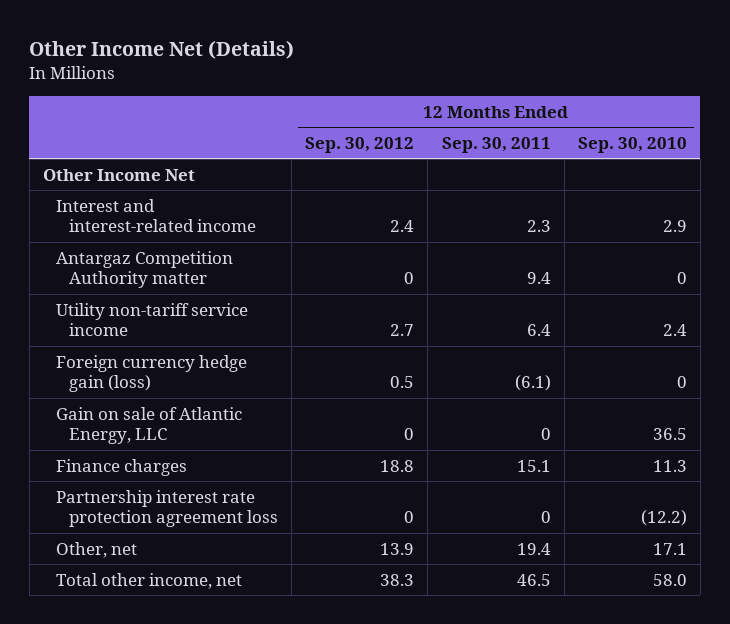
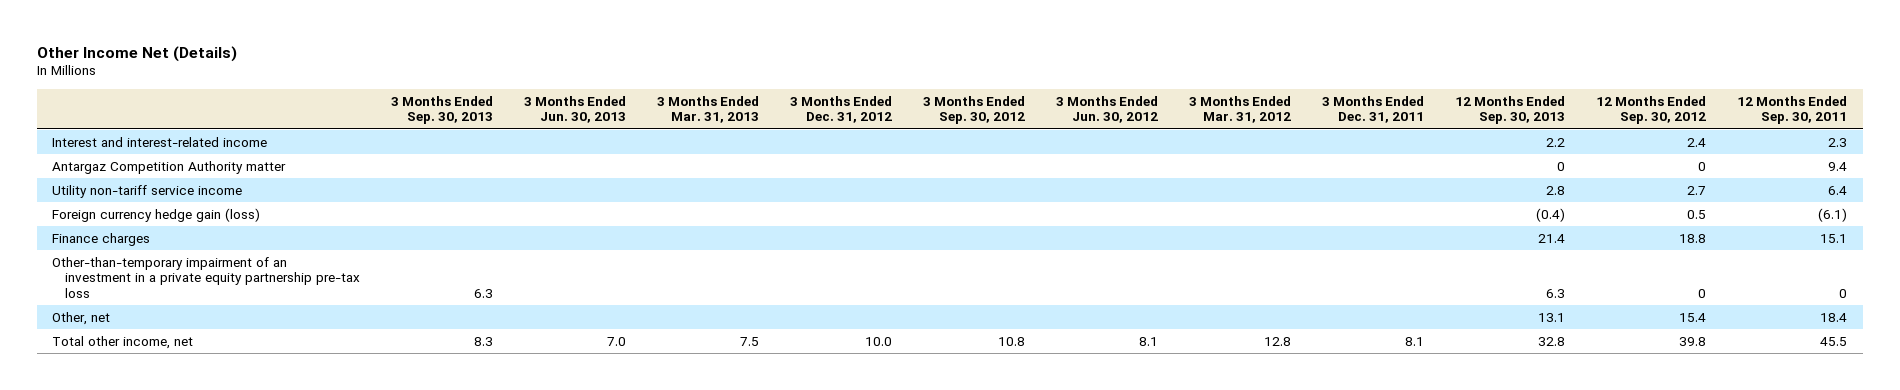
- | 12 Months Ended Sep. 30, 2012 | 12 Months Ended Sep. 30, 2011 | 12 Months Ended Sep. 30, 2010
+ | 3 Months Ended Sep. 30, 2013 | 3 Months Ended Jun. 30, 2013 | 3 Months Ended Mar. 31, 2013 | 3 Months Ended Dec. 31, 2012 | 3 Months Ended Sep. 30, 2012 | 3 Months Ended Jun. 30, 2012 | 3 Months Ended Mar. 31, 2012 | 3 Months Ended Dec. 31, 2011 | 12 Months Ended Sep. 30, 2013 | 12 Months Ended Sep. 30, 2012 | 12 Months Ended Sep. 30, 2011
- Other Income Net
- Gain on sale of Atlantic Energy, LLC | 0 | 0 | 36.5
- Partnership interest rate protection agreement loss | 0 | 0 | (12.2)
- Other, net | 13.9 | 19.4 | 17.1
- Total other income, net | 38.3 | 46.5 | 58.0
+ Other-than-temporary impairment of an investment in a private equity partnership pre-tax loss | 6.3 | | | | | | | | 6.3 | 0 | 0
+ Other, net | | | | | | | | | 13.1 | 15.4 | 18.4
+ Total other income, net | 8.3 | 7.0 | 7.5 | 10.0 | 10.8 | 8.1 | 12.8 | 8.1 | 32.8 | 39.8 | 45.5

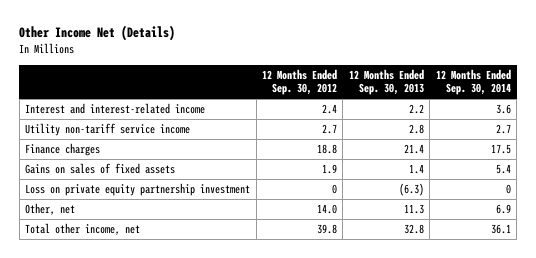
- | 3 Months Ended Sep. 30, 2013 | 3 Months Ended Jun. 30, 2013 | 3 Months Ended Mar. 31, 2013 | 3 Months Ended Dec. 31, 2012 | 3 Months Ended Sep. 30, 2012 | 3 Months Ended Jun. 30, 2012 | 3 Months Ended Mar. 31, 2012 | 3 Months Ended Dec. 31, 2011 | 12 Months Ended Sep. 30, 2013 | 12 Months Ended Sep. 30, 2012 | 12 Months Ended Sep. 30, 2011
+ | 12 Months Ended Sep. 30, 2012 | 12 Months Ended Sep. 30, 2013 | 12 Months Ended Sep. 30, 2014
- Antargaz Competition Authority matter | | | | | | | | | 0 | 0 | 9.4
- Foreign currency hedge gain (loss) | | | | | | | | | (0.4) | 0.5 | (6.1)
- Other-than-temporary impairment of an investment in a private equity partnership pre-tax loss | 6.3 | | | | | | | | 6.3 | 0 | 0
- Other, net | | | | | | | | | 13.1 | 15.4 | 18.4
+ Gains on sales of fixed assets | 1.9 | 1.4 | 5.4
+ Loss on private equity partnership investment | 0 | (6.3) | 0
+ Other, net | 14.0 | 11.3 | 6.9

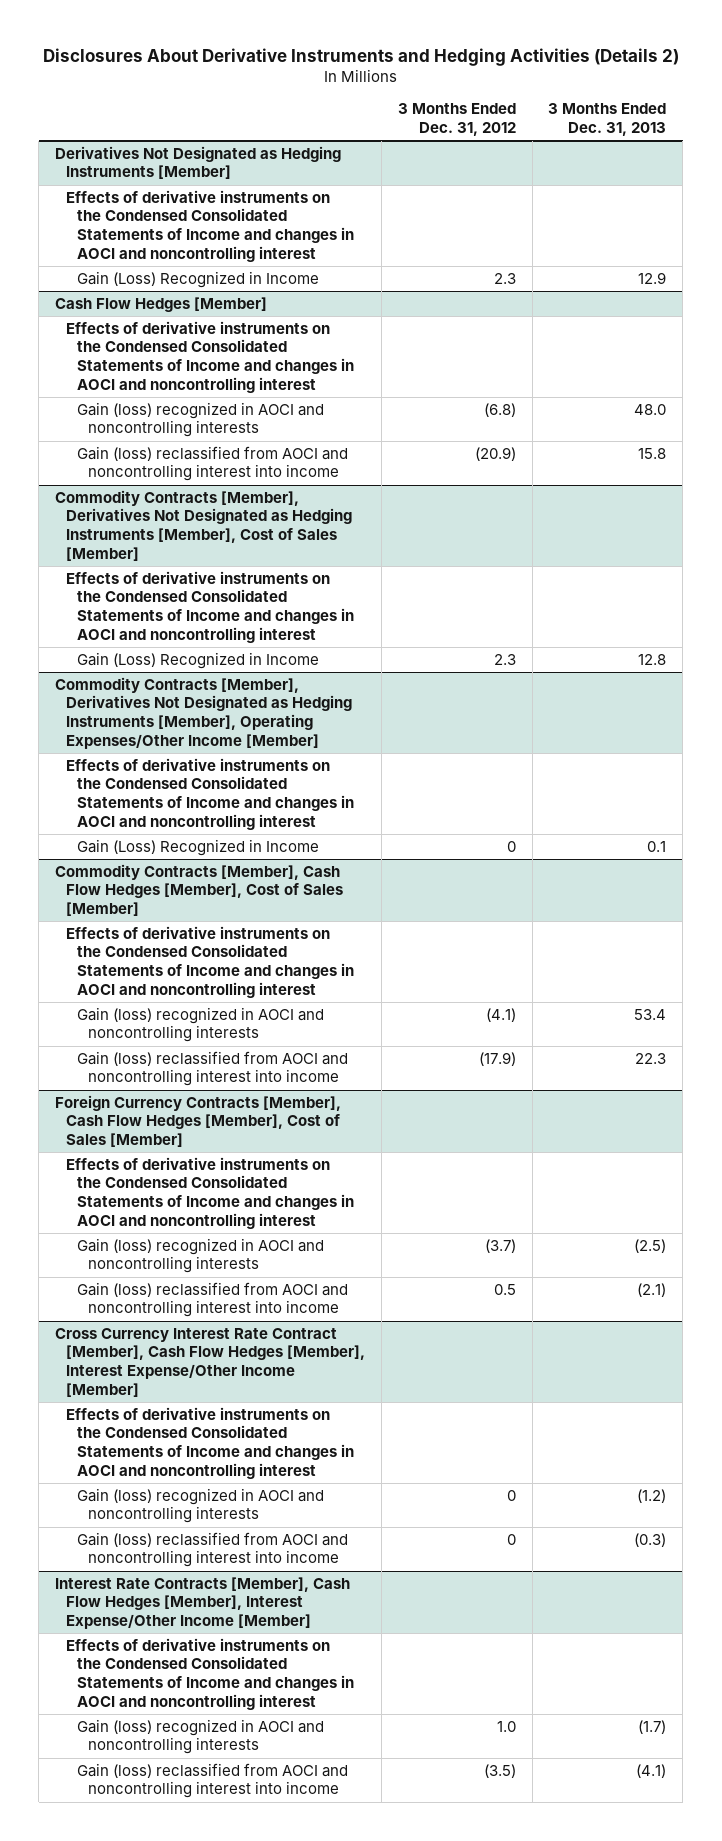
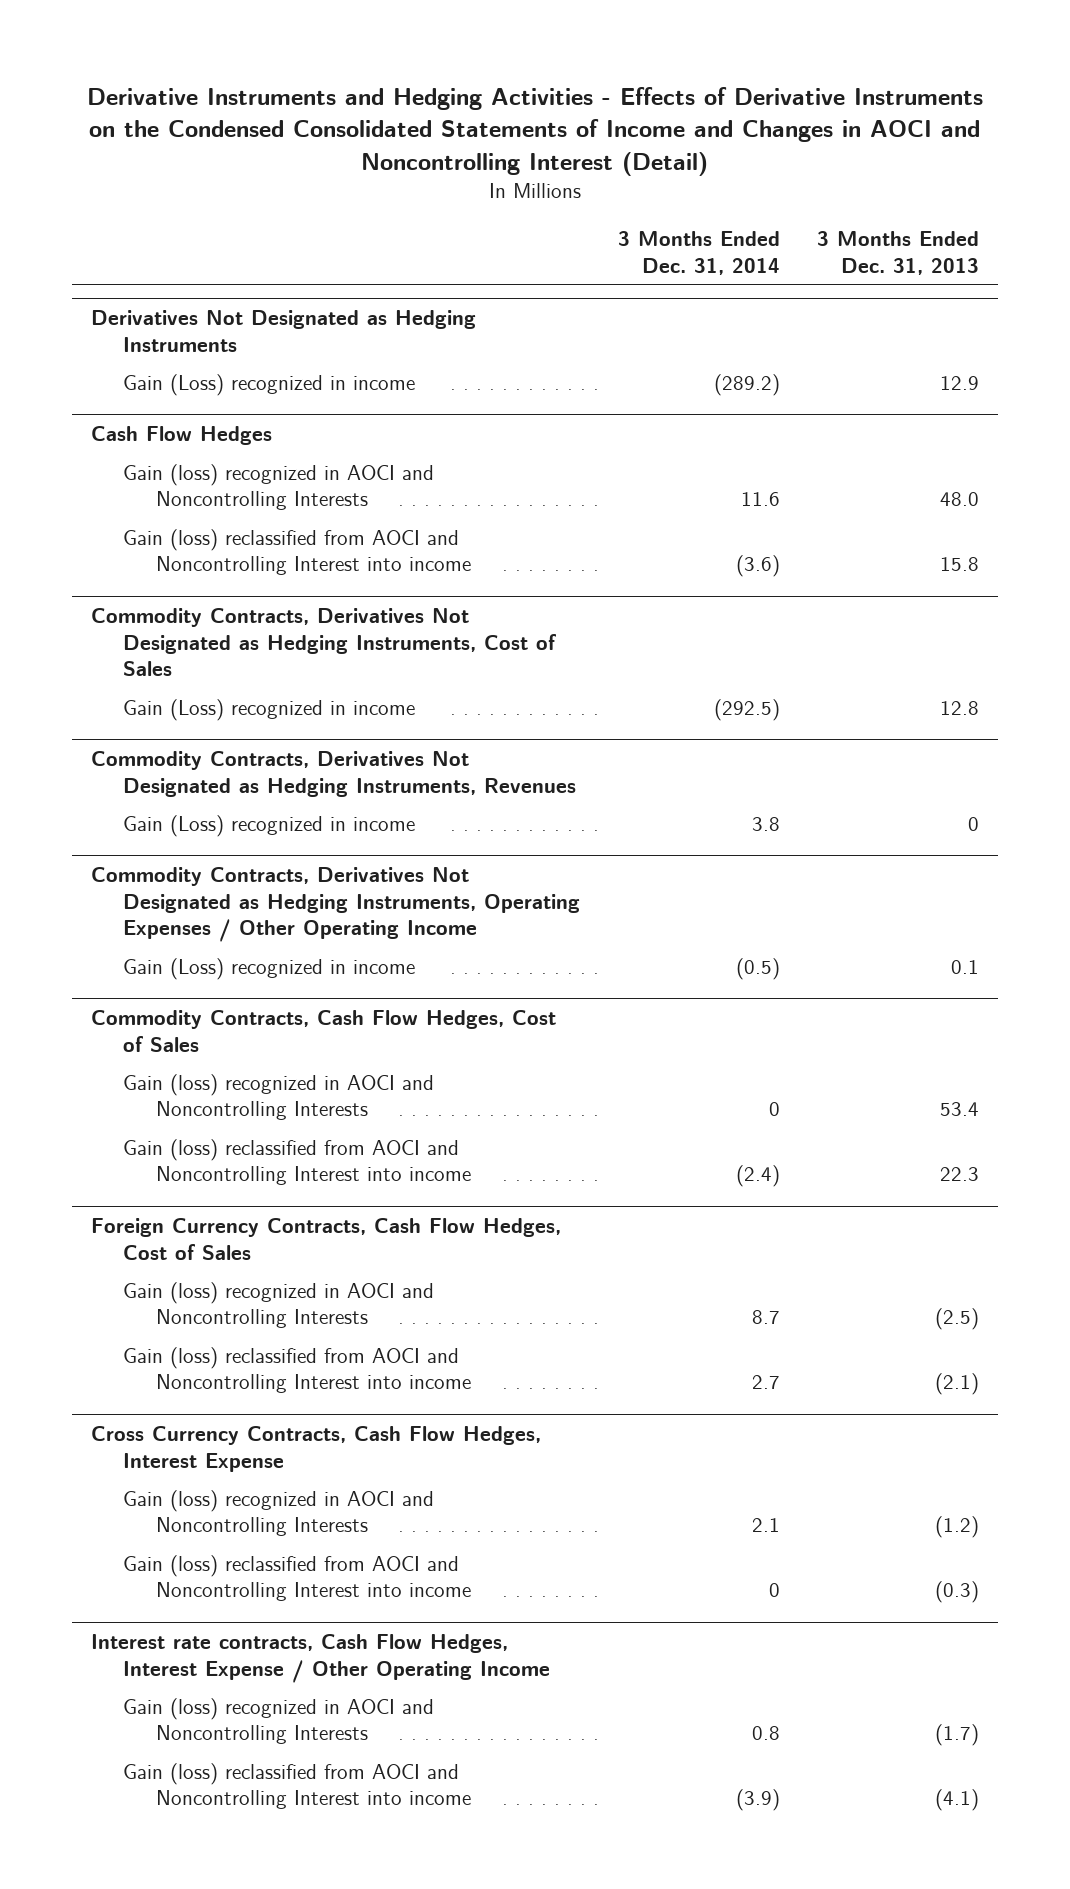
- Disclosures About Derivative Instruments and Hedging Activities (Details 2)
+ Derivative Instruments and Hedging Activities - Effects of Derivative Instruments on the Condensed Consolidated Statements of Income and Changes in AOCI and Noncontrolling Interest (Detail)
- | 3 Months Ended Dec. 31, 2012 | 3 Months Ended Dec. 31, 2013
+ | 3 Months Ended Dec. 31, 2014 | 3 Months Ended Dec. 31, 2013
- Derivatives Not Designated as Hedging Instruments [Member]
- Effects of derivative instruments on the Condensed Consolidated Statements of Income and changes in AOCI and noncontrolling interest
- Gain (Loss) Recognized in Income | 2.3 | 12.9
- Cash Flow Hedges [Member]
- Effects of derivative instruments on the Condensed Consolidated Statements of Income and changes in AOCI and noncontrolling interest
- Gain (loss) recognized in AOCI and noncontrolling interests | (6.8) | 48.0
- Gain (loss) reclassified from AOCI and noncontrolling interest into income | (20.9) | 15.8
- Commodity Contracts [Member], Derivatives Not Designated as Hedging Instruments [Member], Cost of Sales [Member]
- Effects of derivative instruments on the Condensed Consolidated Statements of Income and changes in AOCI and noncontrolling interest
- Gain (Loss) Recognized in Income | 2.3 | 12.8
- Commodity Contracts [Member], Derivatives Not Designated as Hedging Instruments [Member], Operating Expenses/Other Income [Member]
- Effects of derivative instruments on the Condensed Consolidated Statements of Income and changes in AOCI and noncontrolling interest
- Gain (Loss) Recognized in Income | 0 | 0.1
- Commodity Contracts [Member], Cash Flow Hedges [Member], Cost of Sales [Member]
- Effects of derivative instruments on the Condensed Consolidated Statements of Income and changes in AOCI and noncontrolling interest
- Gain (loss) recognized in AOCI and noncontrolling interests | (4.1) | 53.4
- Gain (loss) reclassified from AOCI and noncontrolling interest into income | (17.9) | 22.3
- Foreign Currency Contracts [Member], Cash Flow Hedges [Member], Cost of Sales [Member]
- Effects of derivative instruments on the Condensed Consolidated Statements of Income and changes in AOCI and noncontrolling interest
- Gain (loss) recognized in AOCI and noncontrolling interests | (3.7) | (2.5)
- Gain (loss) reclassified from AOCI and noncontrolling interest into income | 0.5 | (2.1)
- Cross Currency Interest Rate Contract [Member], Cash Flow Hedges [Member], Interest Expense/Other Income [Member]
- Effects of derivative instruments on the Condensed Consolidated Statements of Income and changes in AOCI and noncontrolling interest
- Gain (loss) recognized in AOCI and noncontrolling interests | 0 | (1.2)
- Gain (loss) reclassified from AOCI and noncontrolling interest into income | 0 | (0.3)
- Interest Rate Contracts [Member], Cash Flow Hedges [Member], Interest Expense/Other Income [Member]
- Effects of derivative instruments on the Condensed Consolidated Statements of Income and changes in AOCI and noncontrolling interest
- Gain (loss) recognized in AOCI and noncontrolling interests | 1.0 | (1.7)
- Gain (loss) reclassified from AOCI and noncontrolling interest into income | (3.5) | (4.1)
+ Derivatives Not Designated as Hedging Instruments
+ Gain (Loss) recognized in income | (289.2) | 12.9
+ Cash Flow Hedges
+ Gain (loss) recognized in AOCI and Noncontrolling Interests | 11.6 | 48.0
+ Gain (loss) reclassified from AOCI and Noncontrolling Interest into income | (3.6) | 15.8
+ Commodity Contracts, Derivatives Not Designated as Hedging Instruments, Cost of Sales
+ Gain (Loss) recognized in income | (292.5) | 12.8
+ Commodity Contracts, Derivatives Not Designated as Hedging Instruments, Revenues
+ Gain (Loss) recognized in income | 3.8 | 0
+ Commodity Contracts, Derivatives Not Designated as Hedging Instruments, Operating Expenses / Other Operating Income
+ Gain (Loss) recognized in income | (0.5) | 0.1
+ Commodity Contracts, Cash Flow Hedges, Cost of Sales
+ Gain (loss) recognized in AOCI and Noncontrolling Interests | 0 | 53.4
+ Gain (loss) reclassified from AOCI and Noncontrolling Interest into income | (2.4) | 22.3
+ Foreign Currency Contracts, Cash Flow Hedges, Cost of Sales
+ Gain (loss) recognized in AOCI and Noncontrolling Interests | 8.7 | (2.5)
+ Gain (loss) reclassified from AOCI and Noncontrolling Interest into income | 2.7 | (2.1)
+ Cross Currency Contracts, Cash Flow Hedges, Interest Expense
+ Gain (loss) recognized in AOCI and Noncontrolling Interests | 2.1 | (1.2)
+ Gain (loss) reclassified from AOCI and Noncontrolling Interest into income | 0 | (0.3)
+ Interest rate contracts, Cash Flow Hedges, Interest Expense / Other Operating Income
+ Gain (loss) recognized in AOCI and Noncontrolling Interests | 0.8 | (1.7)
+ Gain (loss) reclassified from AOCI and Noncontrolling Interest into income | (3.9) | (4.1)

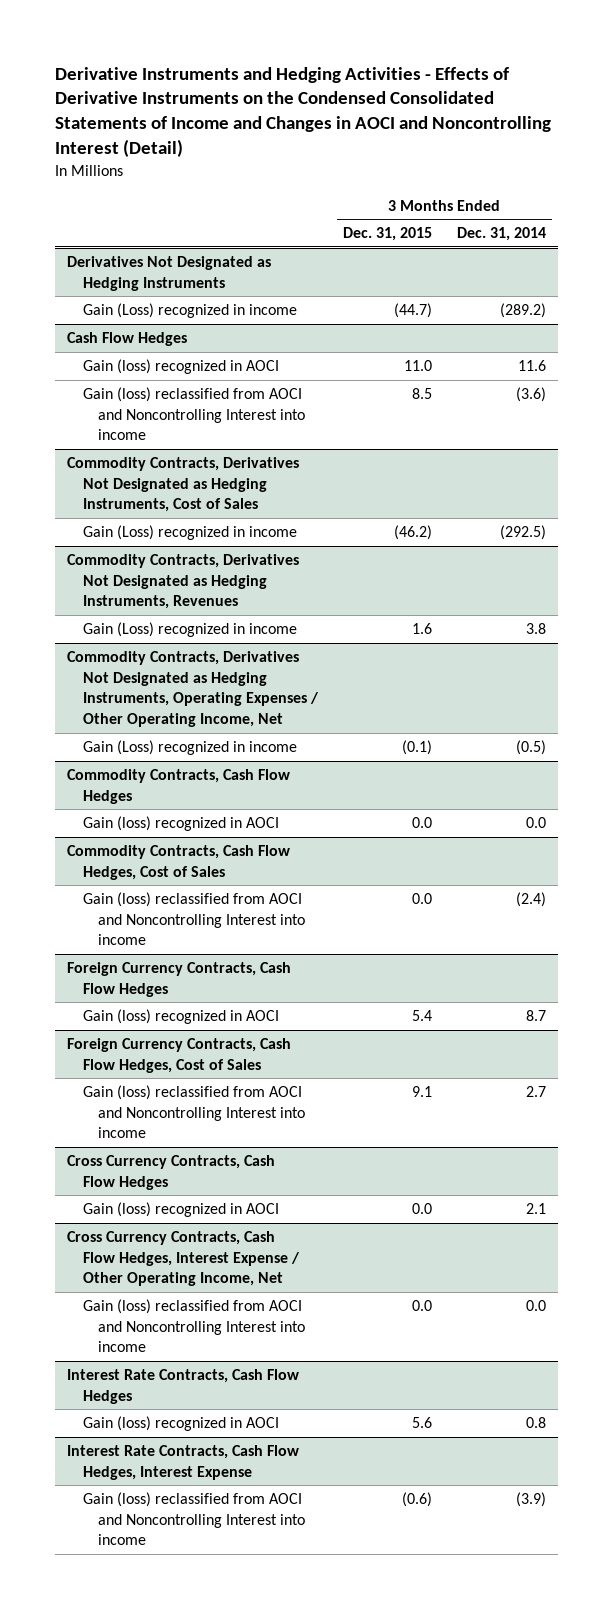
- | 3 Months Ended Dec. 31, 2014 | 3 Months Ended Dec. 31, 2013
+ | 3 Months Ended Dec. 31, 2015 | 3 Months Ended Dec. 31, 2014
@ Cash Flow Hedges
- Gain (loss) recognized in AOCI and Noncontrolling Interests | 11.6 | 48.0
+ Gain (loss) recognized in AOCI | 11.0 | 11.6
- Commodity Contracts, Derivatives Not Designated as Hedging Instruments, Operating Expenses / Other Operating Income
+ Commodity Contracts, Derivatives Not Designated as Hedging Instruments, Operating Expenses / Other Operating Income, Net
+ Commodity Contracts, Cash Flow Hedges
+ Gain (loss) recognized in AOCI | 0.0 | 0.0
@ Commodity Contracts, Cash Flow Hedges, Cost of Sales
- Gain (loss) recognized in AOCI and Noncontrolling Interests | 0 | 53.4
+ Foreign Currency Contracts, Cash Flow Hedges
+ Gain (loss) recognized in AOCI | 5.4 | 8.7
@ Foreign Currency Contracts, Cash Flow Hedges, Cost of Sales
- Gain (loss) recognized in AOCI and Noncontrolling Interests | 8.7 | (2.5)
- Cross Currency Contracts, Cash Flow Hedges, Interest Expense
- Gain (loss) recognized in AOCI and Noncontrolling Interests | 2.1 | (1.2)
- Gain (loss) reclassified from AOCI and Noncontrolling Interest into income | 0 | (0.3)
- Interest rate contracts, Cash Flow Hedges, Interest Expense / Other Operating Income
- Gain (loss) recognized in AOCI and Noncontrolling Interests | 0.8 | (1.7)
+ Cross Currency Contracts, Cash Flow Hedges
+ Gain (loss) recognized in AOCI | 0.0 | 2.1
+ Cross Currency Contracts, Cash Flow Hedges, Interest Expense / Other Operating Income, Net
+ Gain (loss) reclassified from AOCI and Noncontrolling Interest into income | 0.0 | 0.0
+ Interest Rate Contracts, Cash Flow Hedges
+ Gain (loss) recognized in AOCI | 5.6 | 0.8
+ Interest Rate Contracts, Cash Flow Hedges, Interest Expense

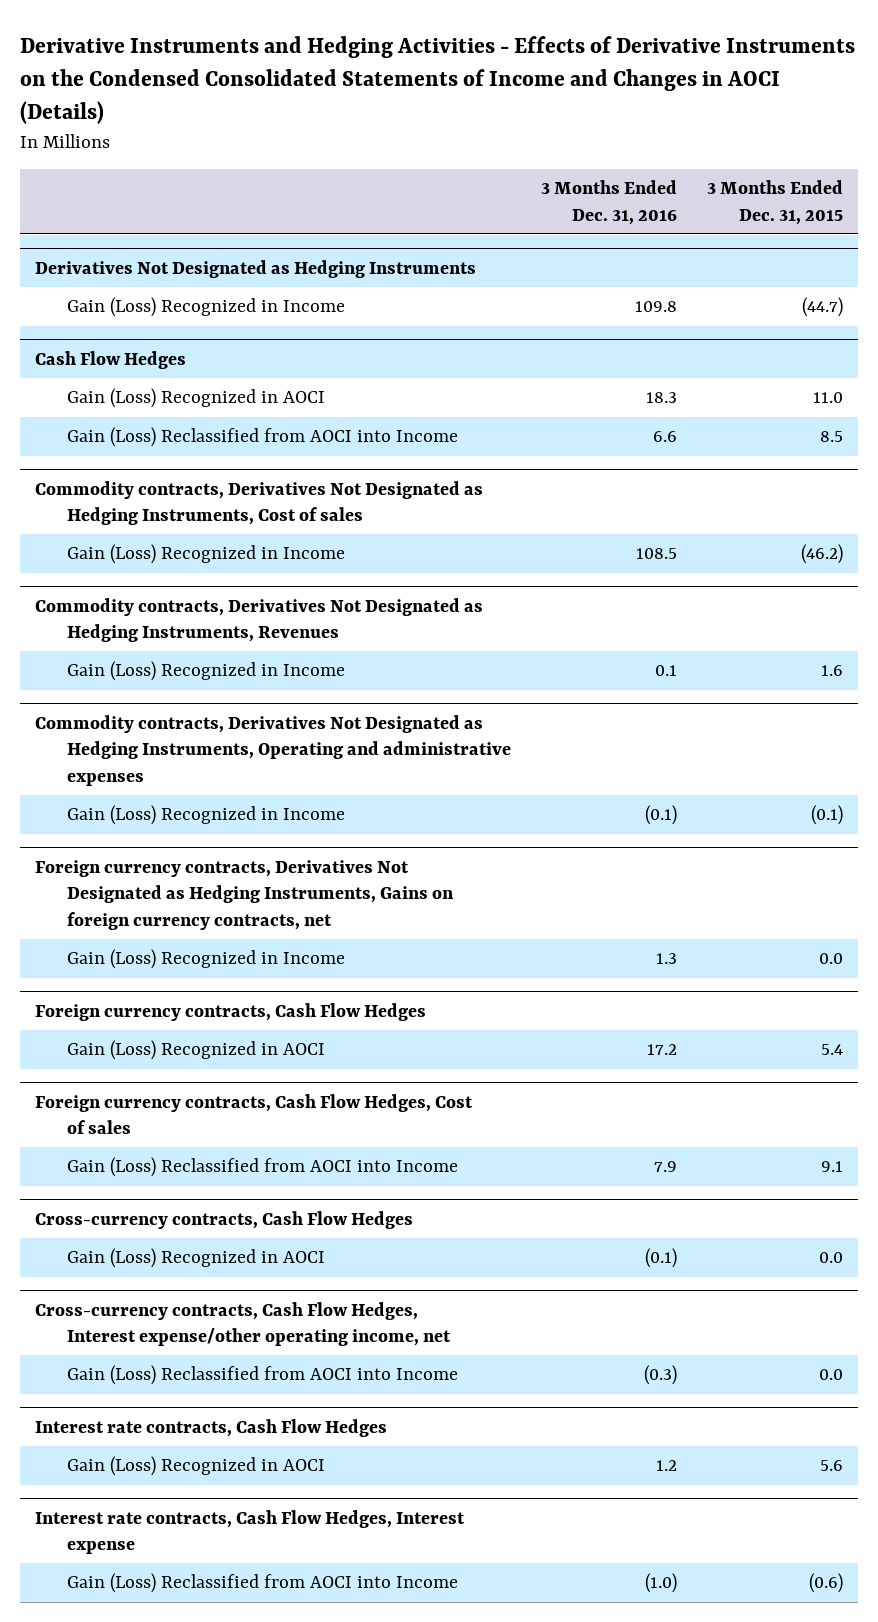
- Derivative Instruments and Hedging Activities - Effects of Derivative Instruments on the Condensed Consolidated Statements of Income and Changes in AOCI and Noncontrolling Interest (Detail)
+ Derivative Instruments and Hedging Activities - Effects of Derivative Instruments on the Condensed Consolidated Statements of Income and Changes in AOCI (Details)
- | 3 Months Ended Dec. 31, 2015 | 3 Months Ended Dec. 31, 2014
+ | 3 Months Ended Dec. 31, 2016 | 3 Months Ended Dec. 31, 2015
@ Derivatives Not Designated as Hedging Instruments
- Gain (Loss) recognized in income | (44.7) | (289.2)
+ Gain (Loss) Recognized in Income | 109.8 | (44.7)
@ Cash Flow Hedges
- Gain (loss) recognized in AOCI | 11.0 | 11.6
- Gain (loss) reclassified from AOCI and Noncontrolling Interest into income | 8.5 | (3.6)
- Commodity Contracts, Derivatives Not Designated as Hedging Instruments, Cost of Sales
- Gain (Loss) recognized in income | (46.2) | (292.5)
- Commodity Contracts, Derivatives Not Designated as Hedging Instruments, Revenues
- Gain (Loss) recognized in income | 1.6 | 3.8
- Commodity Contracts, Derivatives Not Designated as Hedging Instruments, Operating Expenses / Other Operating Income, Net
- Gain (Loss) recognized in income | (0.1) | (0.5)
- Commodity Contracts, Cash Flow Hedges
- Gain (loss) recognized in AOCI | 0.0 | 0.0
- Commodity Contracts, Cash Flow Hedges, Cost of Sales
- Gain (loss) reclassified from AOCI and Noncontrolling Interest into income | 0.0 | (2.4)
- Foreign Currency Contracts, Cash Flow Hedges
- Gain (loss) recognized in AOCI | 5.4 | 8.7
- Foreign Currency Contracts, Cash Flow Hedges, Cost of Sales
- Gain (loss) reclassified from AOCI and Noncontrolling Interest into income | 9.1 | 2.7
- Cross Currency Contracts, Cash Flow Hedges
- Gain (loss) recognized in AOCI | 0.0 | 2.1
- Cross Currency Contracts, Cash Flow Hedges, Interest Expense / Other Operating Income, Net
- Gain (loss) reclassified from AOCI and Noncontrolling Interest into income | 0.0 | 0.0
- Interest Rate Contracts, Cash Flow Hedges
- Gain (loss) recognized in AOCI | 5.6 | 0.8
- Interest Rate Contracts, Cash Flow Hedges, Interest Expense
- Gain (loss) reclassified from AOCI and Noncontrolling Interest into income | (0.6) | (3.9)
@ Cash Flow Hedges
+ Gain (Loss) Recognized in AOCI | 18.3 | 11.0
+ Gain (Loss) Reclassified from AOCI into Income | 6.6 | 8.5
+ Commodity contracts, Derivatives Not Designated as Hedging Instruments, Cost of sales
+ Gain (Loss) Recognized in Income | 108.5 | (46.2)
+ Commodity contracts, Derivatives Not Designated as Hedging Instruments, Revenues
+ Gain (Loss) Recognized in Income | 0.1 | 1.6
+ Commodity contracts, Derivatives Not Designated as Hedging Instruments, Operating and administrative expenses
+ Gain (Loss) Recognized in Income | (0.1) | (0.1)
+ Foreign currency contracts, Derivatives Not Designated as Hedging Instruments, Gains on foreign currency contracts, net
+ Gain (Loss) Recognized in Income | 1.3 | 0.0
+ Foreign currency contracts, Cash Flow Hedges
+ Gain (Loss) Recognized in AOCI | 17.2 | 5.4
+ Foreign currency contracts, Cash Flow Hedges, Cost of sales
+ Gain (Loss) Reclassified from AOCI into Income | 7.9 | 9.1
+ Cross-currency contracts, Cash Flow Hedges
+ Gain (Loss) Recognized in AOCI | (0.1) | 0.0
+ Cross-currency contracts, Cash Flow Hedges, Interest expense/other operating income, net
+ Gain (Loss) Reclassified from AOCI into Income | (0.3) | 0.0
+ Interest rate contracts, Cash Flow Hedges
+ Gain (Loss) Recognized in AOCI | 1.2 | 5.6
+ Interest rate contracts, Cash Flow Hedges, Interest expense
+ Gain (Loss) Reclassified from AOCI into Income | (1.0) | (0.6)

